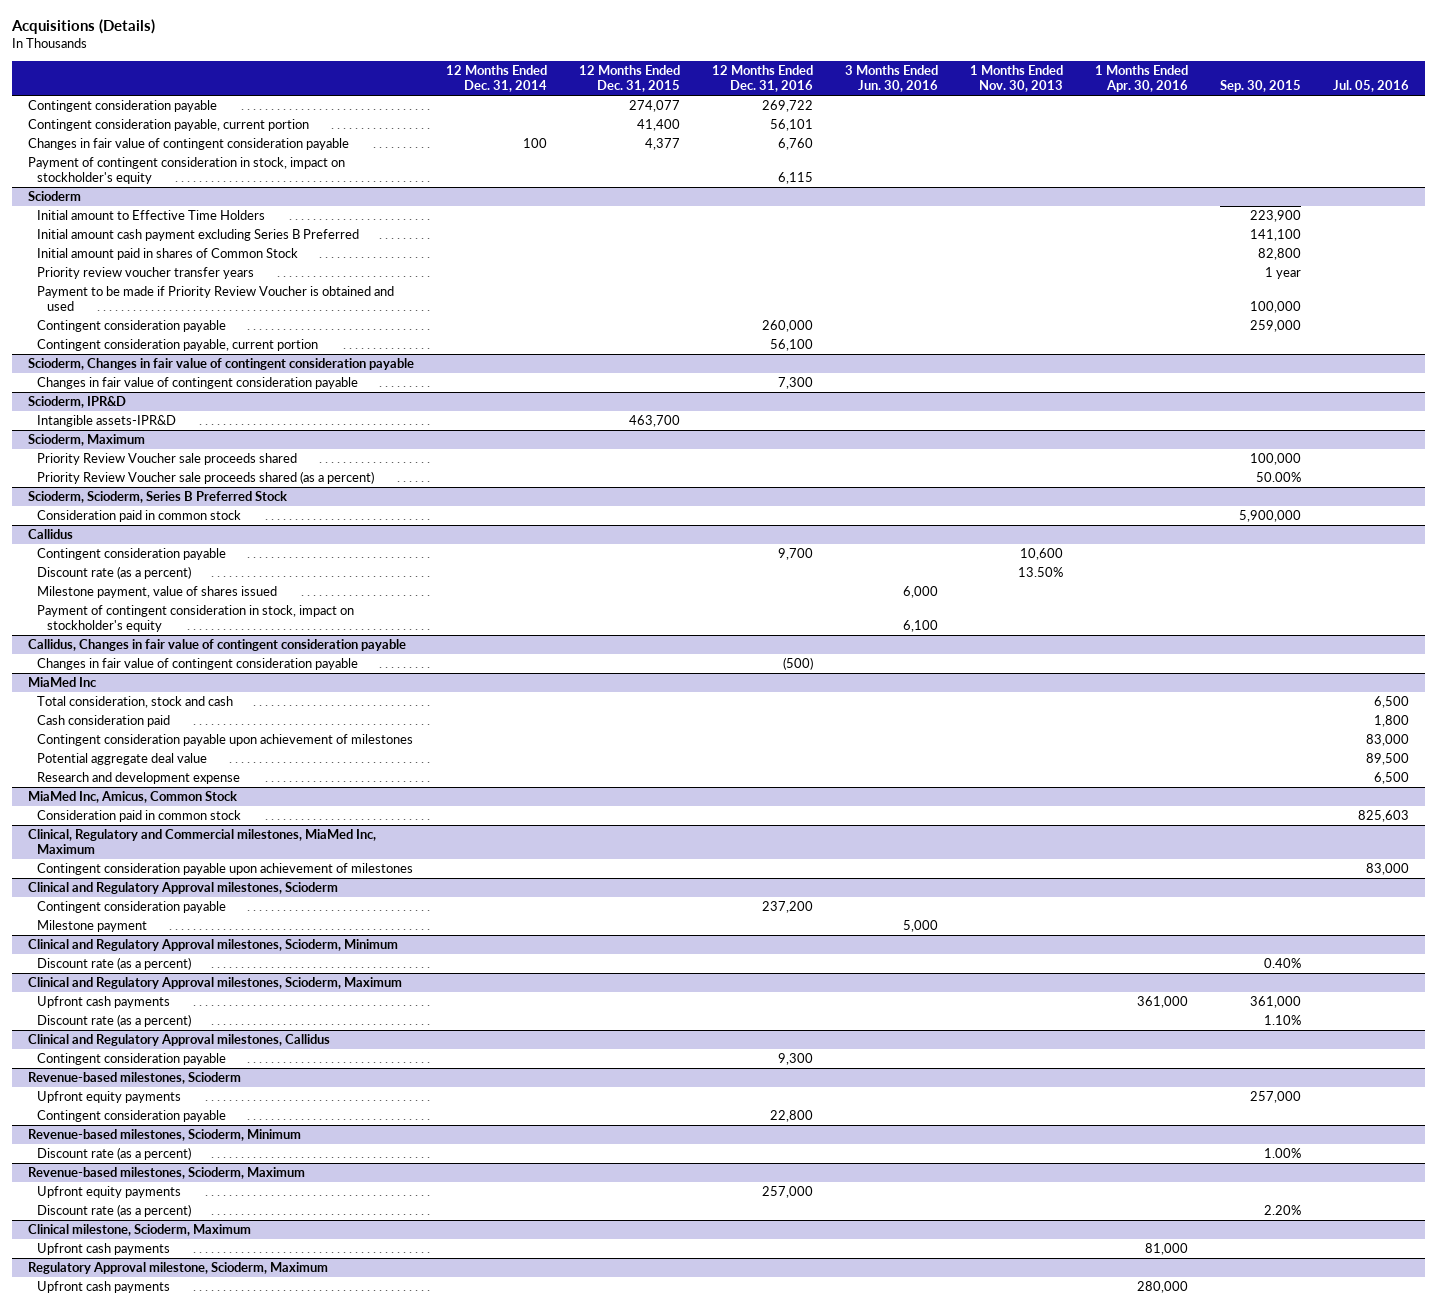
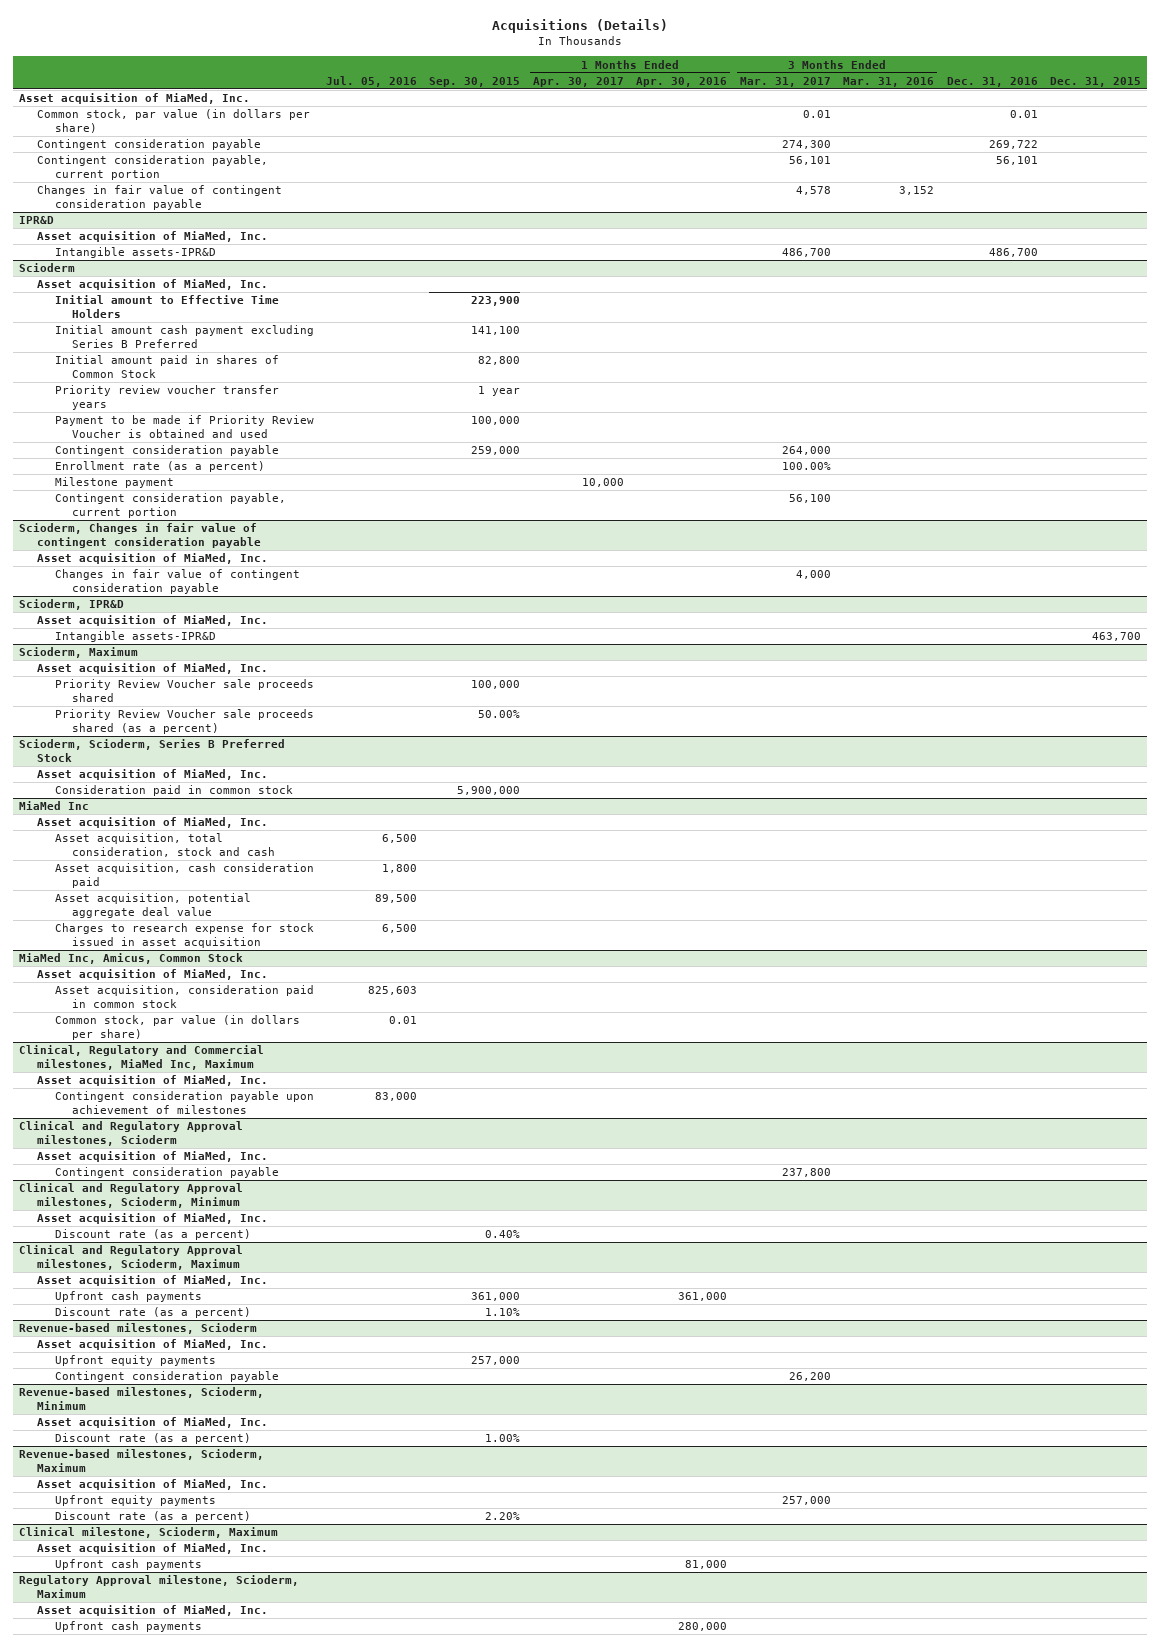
- | 12 Months Ended Dec. 31, 2014 | 12 Months Ended Dec. 31, 2015 | 12 Months Ended Dec. 31, 2016 | 3 Months Ended Jun. 30, 2016 | 1 Months Ended Nov. 30, 2013 | 1 Months Ended Apr. 30, 2016 | Sep. 30, 2015 | Jul. 05, 2016
+ | Jul. 05, 2016 | Sep. 30, 2015 | 1 Months Ended Apr. 30, 2017 | 1 Months Ended Apr. 30, 2016 | 3 Months Ended Mar. 31, 2017 | 3 Months Ended Mar. 31, 2016 | Dec. 31, 2016 | Dec. 31, 2015
+ Asset acquisition of MiaMed, Inc.
+ Common stock, par value (in dollars per share) | | | | | 0.01 | | 0.01 |
- Payment of contingent consideration in stock, impact on stockholder's equity | | | 6,115 | | | | |
+ IPR&D
+ Asset acquisition of MiaMed, Inc.
+ Intangible assets-IPR&D | | | | | 486,700 | | 486,700 |
@ Scioderm
+ Asset acquisition of MiaMed, Inc.
+ Enrollment rate (as a percent) | | | | | 100.00% | | |
+ Milestone payment | | | 10,000 | | | | |
@ Scioderm, Changes in fair value of contingent consideration payable
+ Asset acquisition of MiaMed, Inc.
@ Scioderm, IPR&D
+ Asset acquisition of MiaMed, Inc.
@ Scioderm, Maximum
+ Asset acquisition of MiaMed, Inc.
@ Scioderm, Scioderm, Series B Preferred Stock
+ Asset acquisition of MiaMed, Inc.
- Callidus
- Contingent consideration payable | | | 9,700 | | 10,600 | | |
- Discount rate (as a percent) | | | | | 13.50% | | |
- Milestone payment, value of shares issued | | | | 6,000 | | | |
- Payment of contingent consideration in stock, impact on stockholder's equity | | | | 6,100 | | | |
- Callidus, Changes in fair value of contingent consideration payable
- Changes in fair value of contingent consideration payable | | | (500) | | | | |
@ MiaMed Inc
- Total consideration, stock and cash | | | | | | | | 6,500
- Cash consideration paid | | | | | | | | 1,800
- Contingent consideration payable upon achievement of milestones | | | | | | | | 83,000
- Potential aggregate deal value | | | | | | | | 89,500
- Research and development expense | | | | | | | | 6,500
+ Asset acquisition of MiaMed, Inc.
+ Asset acquisition, total consideration, stock and cash | 6,500 | | | | | | |
+ Asset acquisition, cash consideration paid | 1,800 | | | | | | |
+ Asset acquisition, potential aggregate deal value | 89,500 | | | | | | |
+ Charges to research expense for stock issued in asset acquisition | 6,500 | | | | | | |
@ MiaMed Inc, Amicus, Common Stock
- Consideration paid in common stock | | | | | | | | 825,603
+ Asset acquisition of MiaMed, Inc.
+ Asset acquisition, consideration paid in common stock | 825,603 | | | | | | |
+ Common stock, par value (in dollars per share) | 0.01 | | | | | | |
@ Clinical, Regulatory and Commercial milestones, MiaMed Inc, Maximum
+ Asset acquisition of MiaMed, Inc.
@ Clinical and Regulatory Approval milestones, Scioderm
+ Asset acquisition of MiaMed, Inc.
- Milestone payment | | | | 5,000 | | | |
@ Clinical and Regulatory Approval milestones, Scioderm, Minimum
+ Asset acquisition of MiaMed, Inc.
@ Clinical and Regulatory Approval milestones, Scioderm, Maximum
+ Asset acquisition of MiaMed, Inc.
- Clinical and Regulatory Approval milestones, Callidus
- Contingent consideration payable | | | 9,300 | | | | |
@ Revenue-based milestones, Scioderm
+ Asset acquisition of MiaMed, Inc.
@ Revenue-based milestones, Scioderm, Minimum
+ Asset acquisition of MiaMed, Inc.
@ Revenue-based milestones, Scioderm, Maximum
+ Asset acquisition of MiaMed, Inc.
@ Clinical milestone, Scioderm, Maximum
+ Asset acquisition of MiaMed, Inc.
@ Regulatory Approval milestone, Scioderm, Maximum
+ Asset acquisition of MiaMed, Inc.

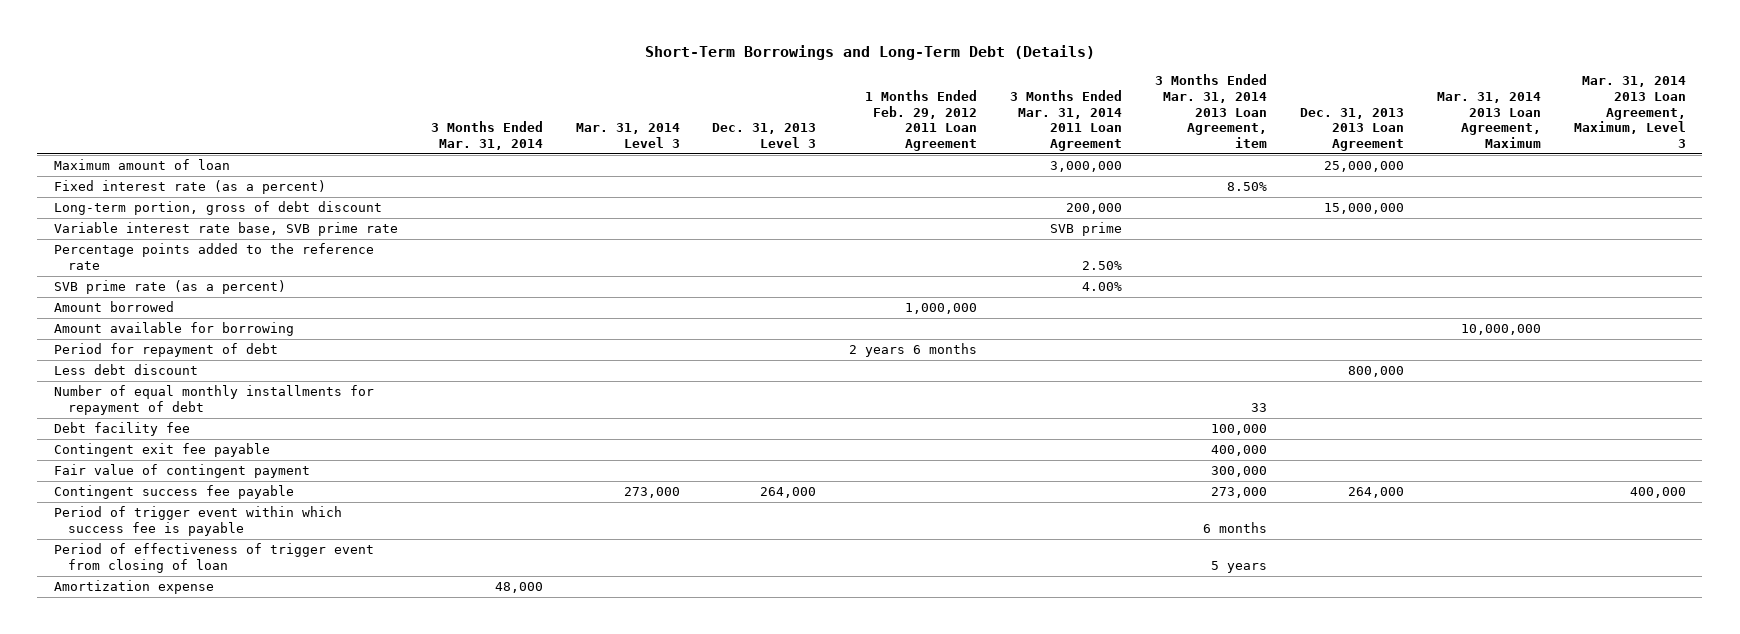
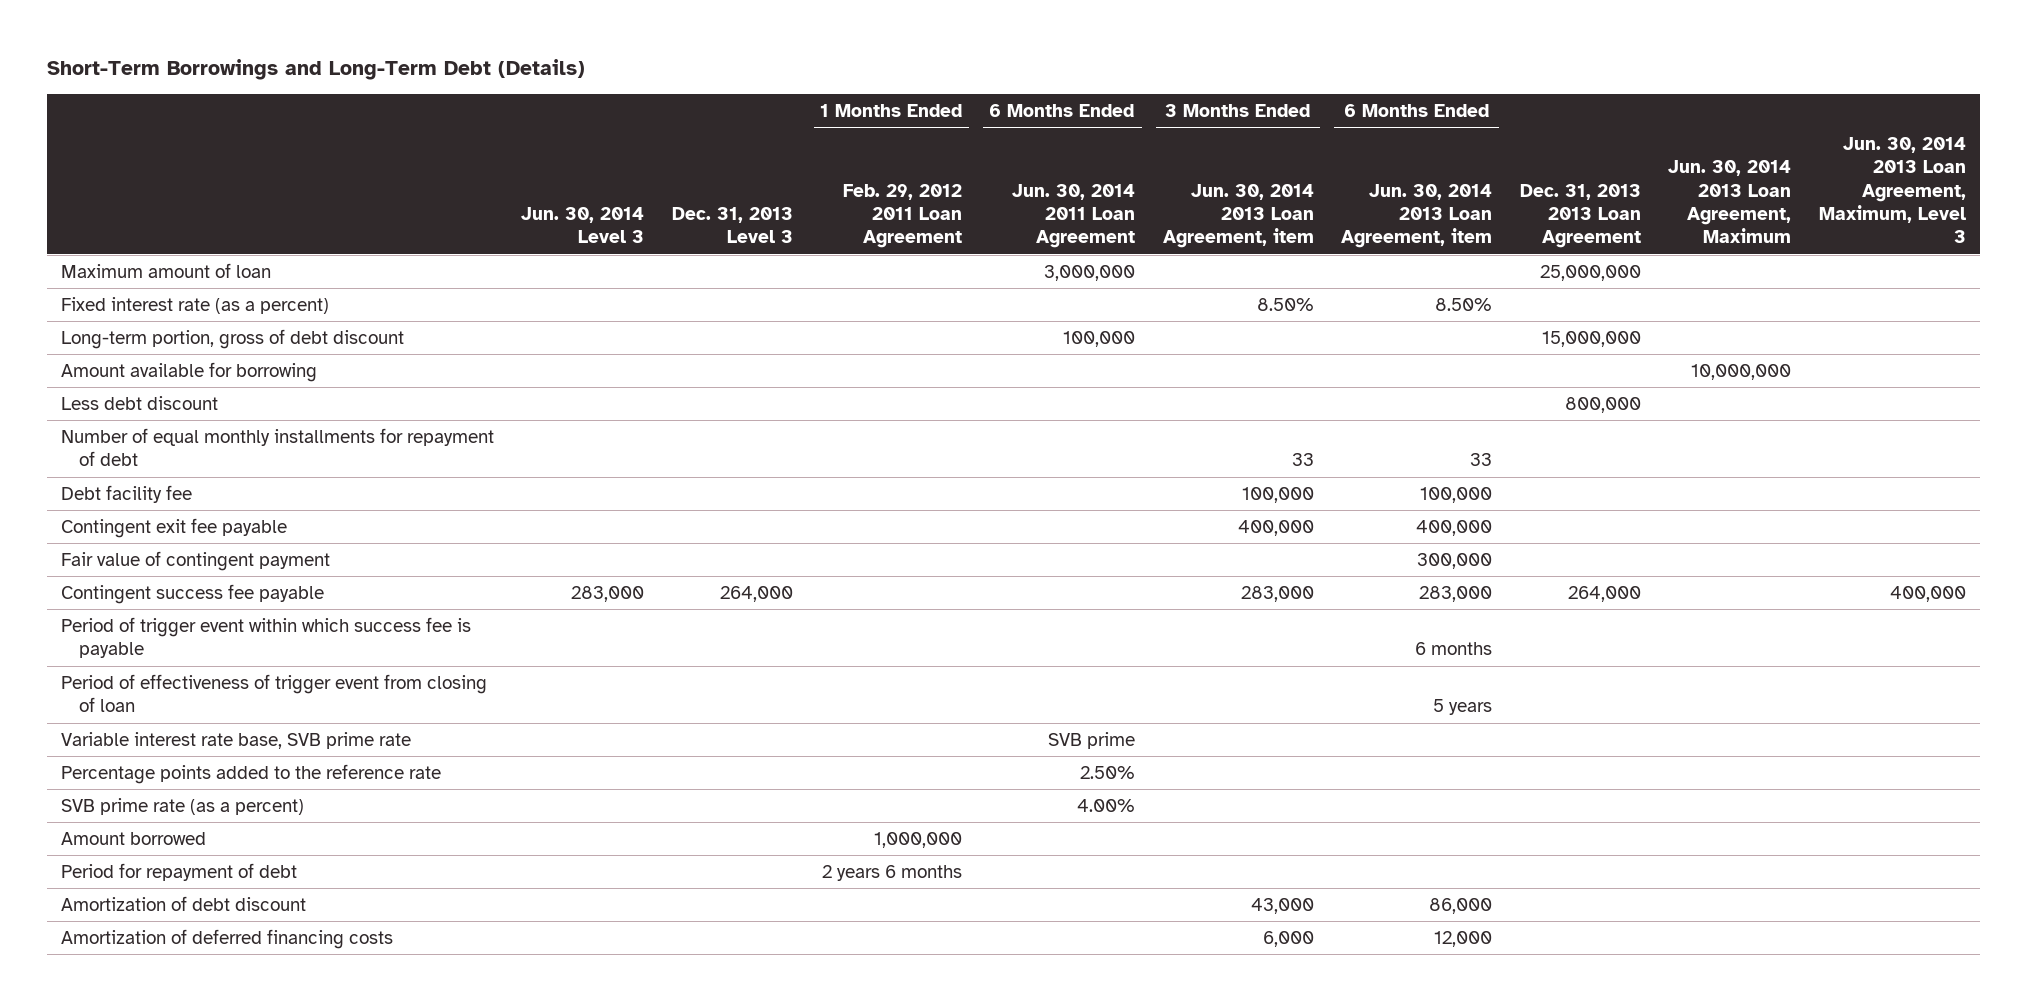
- | 3 Months Ended Mar. 31, 2014 | Mar. 31, 2014 Level 3 | Dec. 31, 2013 Level 3 | 1 Months Ended Feb. 29, 2012 2011 Loan Agreement | 3 Months Ended Mar. 31, 2014 2011 Loan Agreement | 3 Months Ended Mar. 31, 2014 2013 Loan Agreement, item | Dec. 31, 2013 2013 Loan Agreement | Mar. 31, 2014 2013 Loan Agreement, Maximum | Mar. 31, 2014 2013 Loan Agreement, Maximum, Level 3
+ | Jun. 30, 2014 Level 3 | Dec. 31, 2013 Level 3 | 1 Months Ended Feb. 29, 2012 2011 Loan Agreement | 6 Months Ended Jun. 30, 2014 2011 Loan Agreement | 3 Months Ended Jun. 30, 2014 2013 Loan Agreement, item | 6 Months Ended Jun. 30, 2014 2013 Loan Agreement, item | Dec. 31, 2013 2013 Loan Agreement | Jun. 30, 2014 2013 Loan Agreement, Maximum | Jun. 30, 2014 2013 Loan Agreement, Maximum, Level 3
- Amortization expense | 48,000 | | | | | | | |
moved down: Variable interest rate base, SVB prime rate | | | | SVB prime | | | | |
moved down: Percentage points added to the reference rate | | | | 2.50% | | | | |
moved down: SVB prime rate (as a percent) | | | | 4.00% | | | | |
moved down: Amount borrowed | | | 1,000,000 | | | | | |
moved down: Period for repayment of debt | | | 2 years 6 months | | | | | |
+ Amortization of debt discount | | | | | 43,000 | 86,000 | | |
+ Amortization of deferred financing costs | | | | | 6,000 | 12,000 | | |

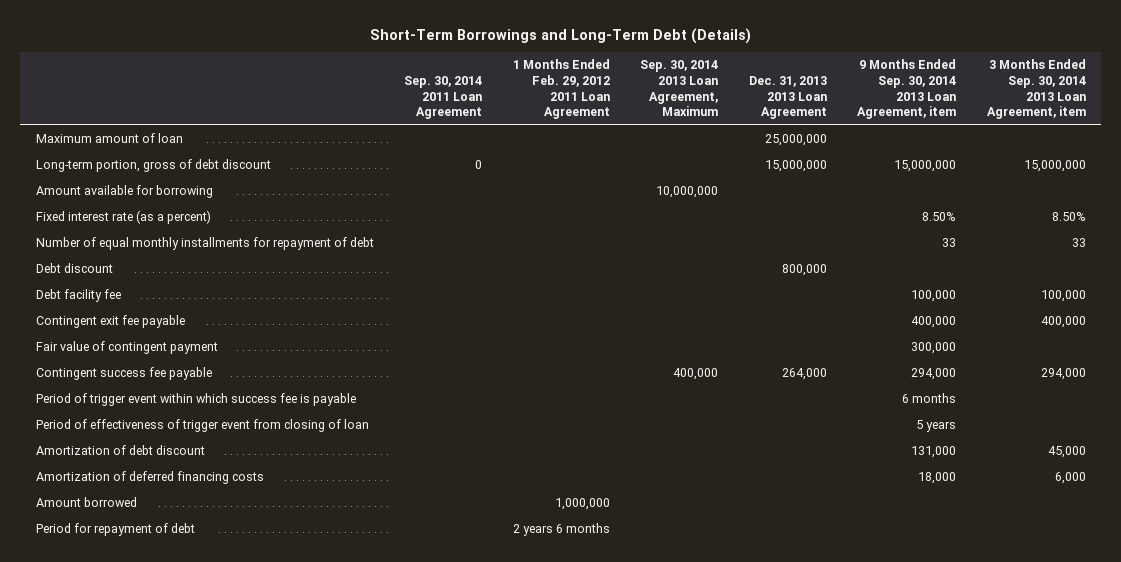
- | Jun. 30, 2014 Level 3 | Dec. 31, 2013 Level 3 | 1 Months Ended Feb. 29, 2012 2011 Loan Agreement | 6 Months Ended Jun. 30, 2014 2011 Loan Agreement | 3 Months Ended Jun. 30, 2014 2013 Loan Agreement, item | 6 Months Ended Jun. 30, 2014 2013 Loan Agreement, item | Dec. 31, 2013 2013 Loan Agreement | Jun. 30, 2014 2013 Loan Agreement, Maximum | Jun. 30, 2014 2013 Loan Agreement, Maximum, Level 3
+ | Sep. 30, 2014 2011 Loan Agreement | 1 Months Ended Feb. 29, 2012 2011 Loan Agreement | Sep. 30, 2014 2013 Loan Agreement, Maximum | Dec. 31, 2013 2013 Loan Agreement | 9 Months Ended Sep. 30, 2014 2013 Loan Agreement, item | 3 Months Ended Sep. 30, 2014 2013 Loan Agreement, item
- Less debt discount | | | | | | | 800,000 | |
moved down: Fixed interest rate (as a percent) | | | | | 8.50% | 8.50%
+ Debt discount | | | | 800,000 | |
- Variable interest rate base, SVB prime rate | | | | SVB prime | | | | |
- Percentage points added to the reference rate | | | | 2.50% | | | | |
- SVB prime rate (as a percent) | | | | 4.00% | | | | |
moved down: Amount borrowed | | 1,000,000 | | | |
moved down: Period for repayment of debt | | 2 years 6 months | | | |

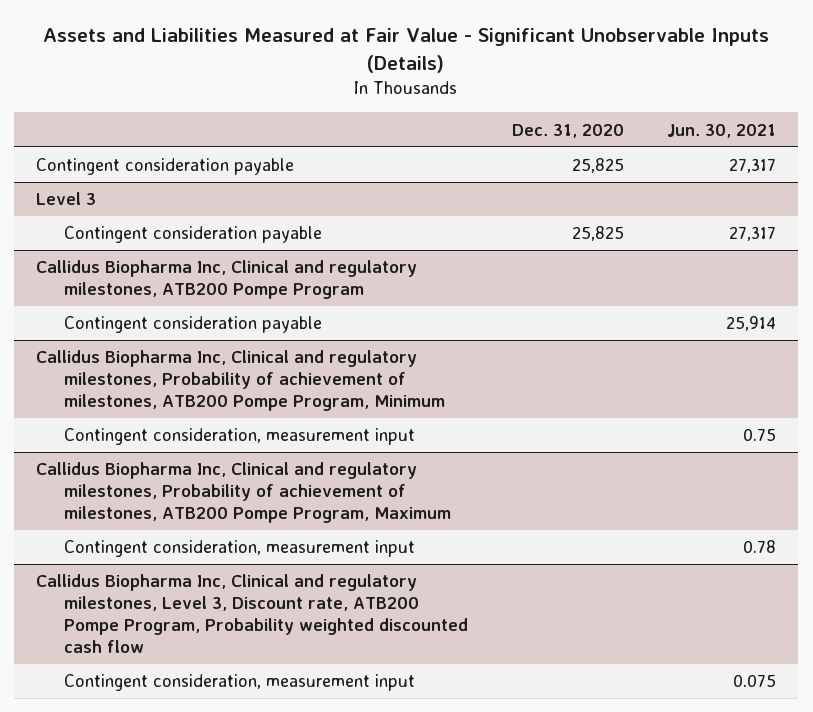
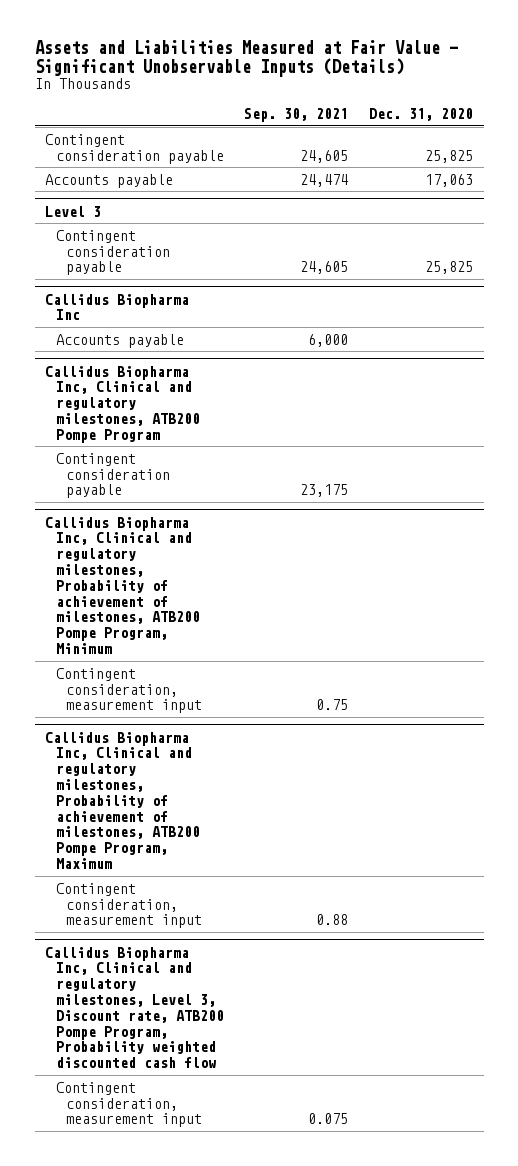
- | Dec. 31, 2020 | Jun. 30, 2021
+ | Sep. 30, 2021 | Dec. 31, 2020
+ Accounts payable | 24,474 | 17,063
+ Callidus Biopharma Inc
+ Accounts payable | 6,000 |

